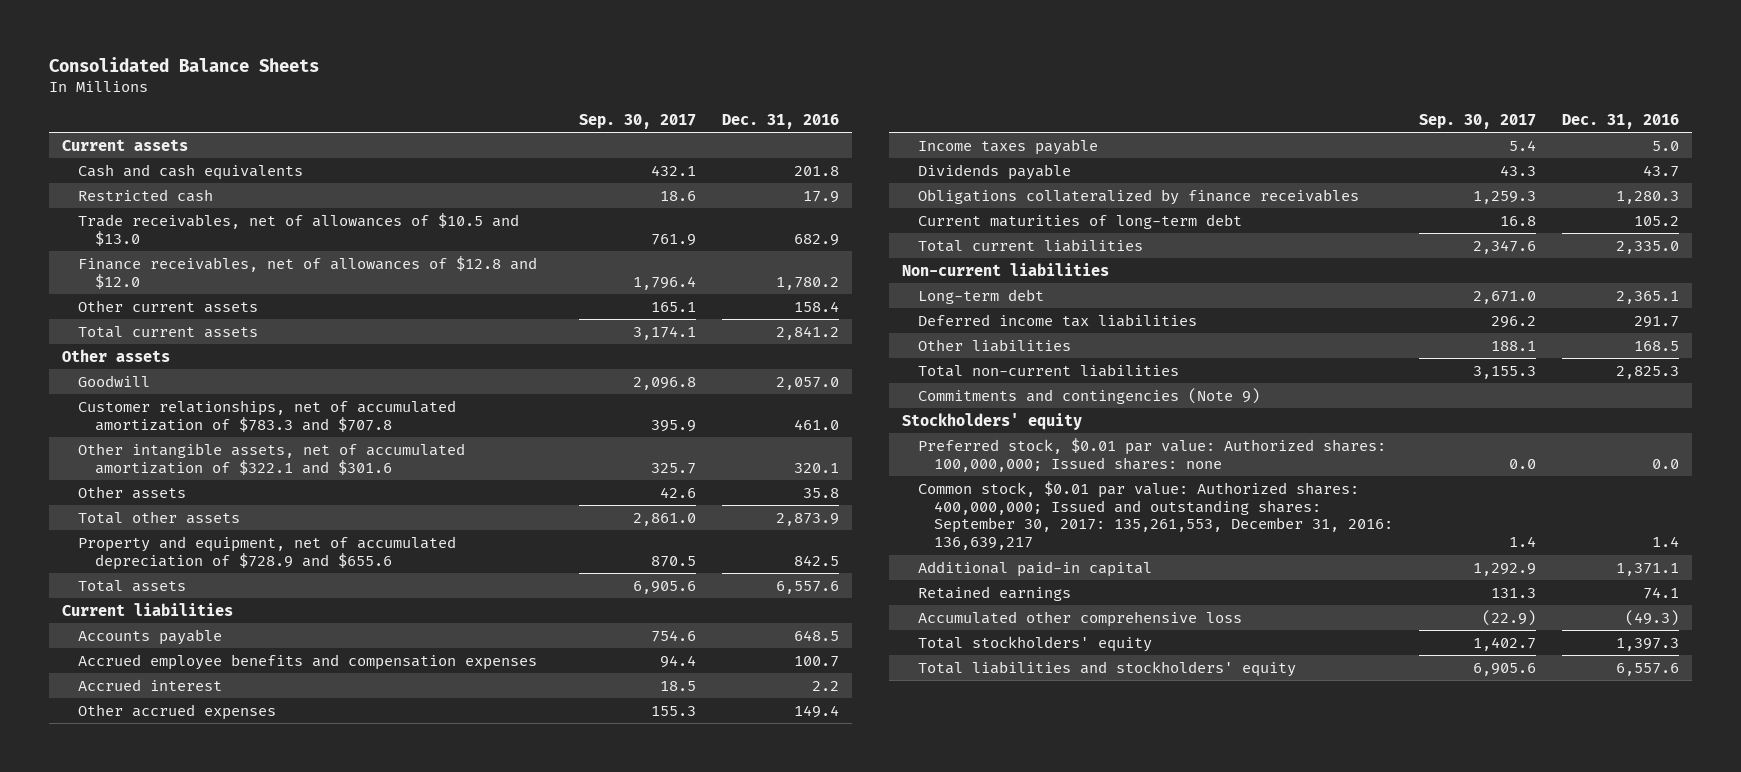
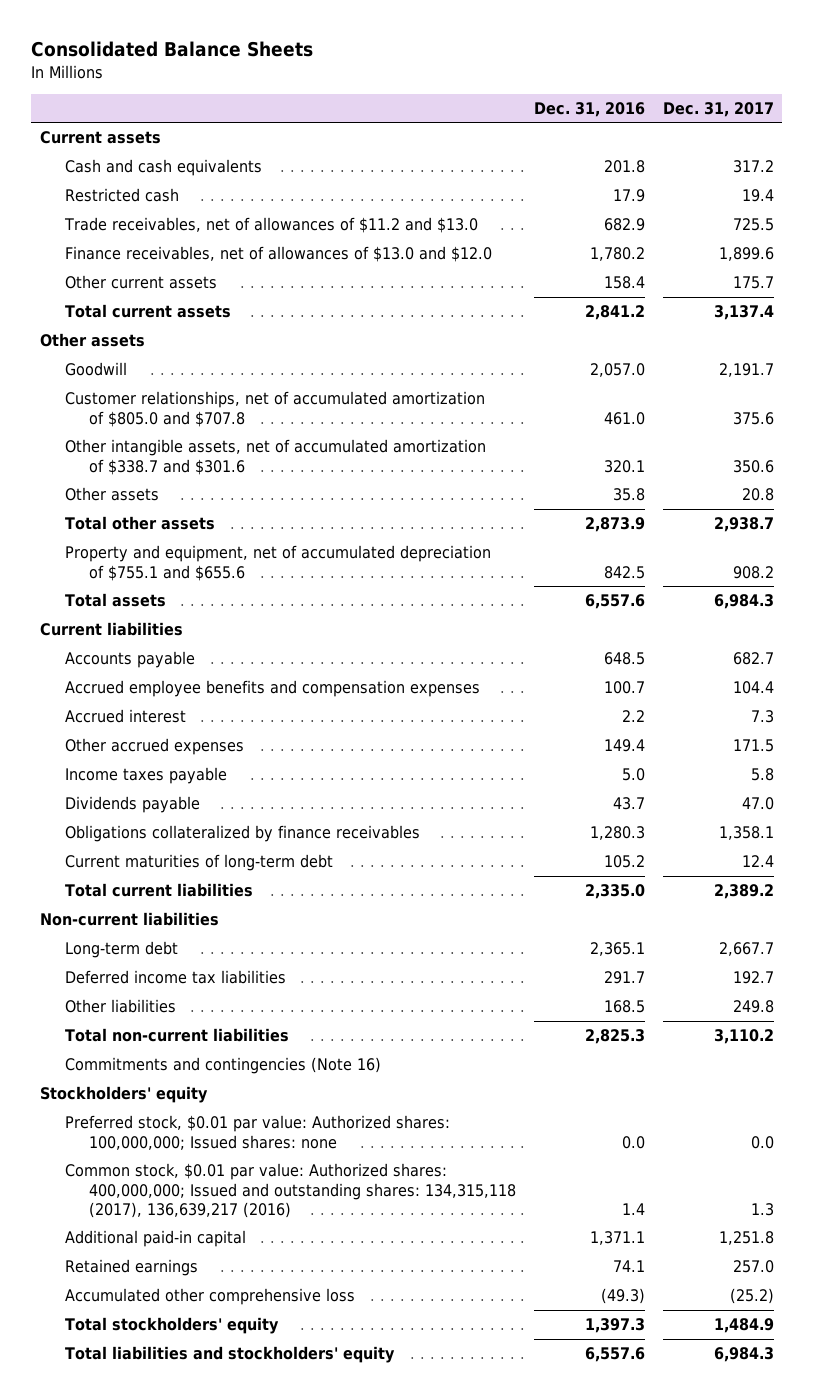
- | Sep. 30, 2017 | Dec. 31, 2016
+ | Dec. 31, 2016 | Dec. 31, 2017
- Trade receivables, net of allowances of $10.5 and $13.0 | 761.9 | 682.9
- Finance receivables, net of allowances of $12.8 and $12.0 | 1,796.4 | 1,780.2
+ Trade receivables, net of allowances of $11.2 and $13.0 | 682.9 | 725.5
+ Finance receivables, net of allowances of $13.0 and $12.0 | 1,780.2 | 1,899.6
- Customer relationships, net of accumulated amortization of $783.3 and $707.8 | 395.9 | 461.0
- Other intangible assets, net of accumulated amortization of $322.1 and $301.6 | 325.7 | 320.1
+ Customer relationships, net of accumulated amortization of $805.0 and $707.8 | 461.0 | 375.6
+ Other intangible assets, net of accumulated amortization of $338.7 and $301.6 | 320.1 | 350.6
- Property and equipment, net of accumulated depreciation of $728.9 and $655.6 | 870.5 | 842.5
+ Property and equipment, net of accumulated depreciation of $755.1 and $655.6 | 842.5 | 908.2
- Commitments and contingencies (Note 9)
+ Commitments and contingencies (Note 16)
- Common stock, $0.01 par value: Authorized shares: 400,000,000; Issued and outstanding shares: September 30, 2017: 135,261,553, December 31, 2016: 136,639,217 | 1.4 | 1.4
+ Common stock, $0.01 par value: Authorized shares: 400,000,000; Issued and outstanding shares: 134,315,118 (2017), 136,639,217 (2016) | 1.4 | 1.3

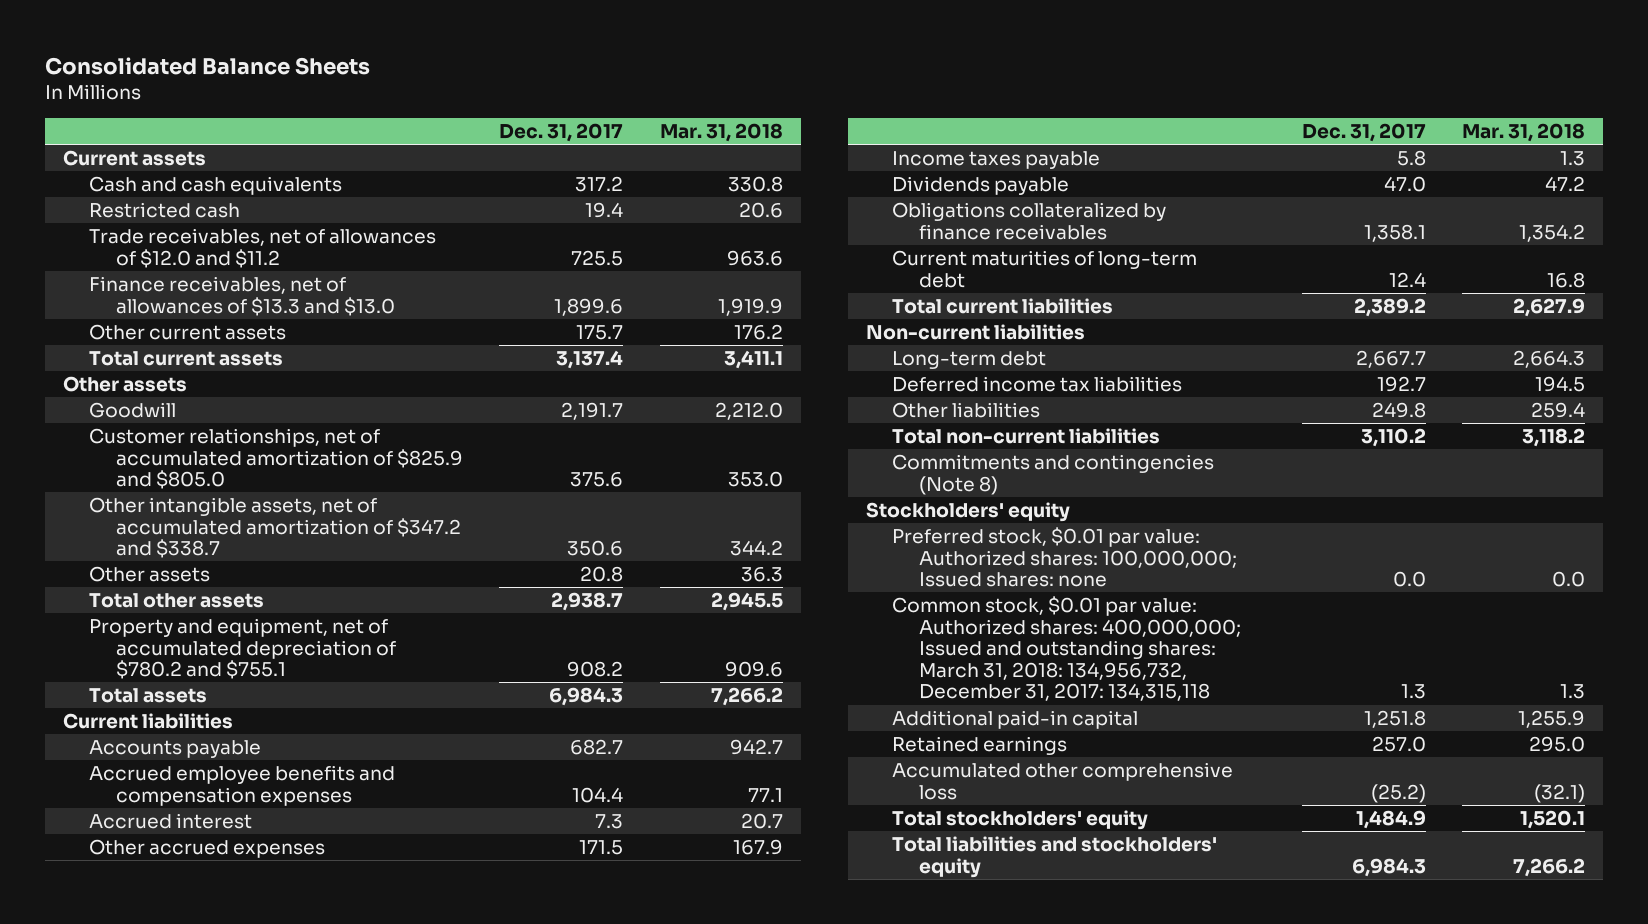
- | Dec. 31, 2016 | Dec. 31, 2017
+ | Dec. 31, 2017 | Mar. 31, 2018
- Trade receivables, net of allowances of $11.2 and $13.0 | 682.9 | 725.5
- Finance receivables, net of allowances of $13.0 and $12.0 | 1,780.2 | 1,899.6
+ Trade receivables, net of allowances of $12.0 and $11.2 | 725.5 | 963.6
+ Finance receivables, net of allowances of $13.3 and $13.0 | 1,899.6 | 1,919.9
- Customer relationships, net of accumulated amortization of $805.0 and $707.8 | 461.0 | 375.6
- Other intangible assets, net of accumulated amortization of $338.7 and $301.6 | 320.1 | 350.6
+ Customer relationships, net of accumulated amortization of $825.9 and $805.0 | 375.6 | 353.0
+ Other intangible assets, net of accumulated amortization of $347.2 and $338.7 | 350.6 | 344.2
- Property and equipment, net of accumulated depreciation of $755.1 and $655.6 | 842.5 | 908.2
+ Property and equipment, net of accumulated depreciation of $780.2 and $755.1 | 908.2 | 909.6
- Commitments and contingencies (Note 16)
+ Commitments and contingencies (Note 8)
- Common stock, $0.01 par value: Authorized shares: 400,000,000; Issued and outstanding shares: 134,315,118 (2017), 136,639,217 (2016) | 1.4 | 1.3
+ Common stock, $0.01 par value: Authorized shares: 400,000,000; Issued and outstanding shares: March 31, 2018: 134,956,732, December 31, 2017: 134,315,118 | 1.3 | 1.3

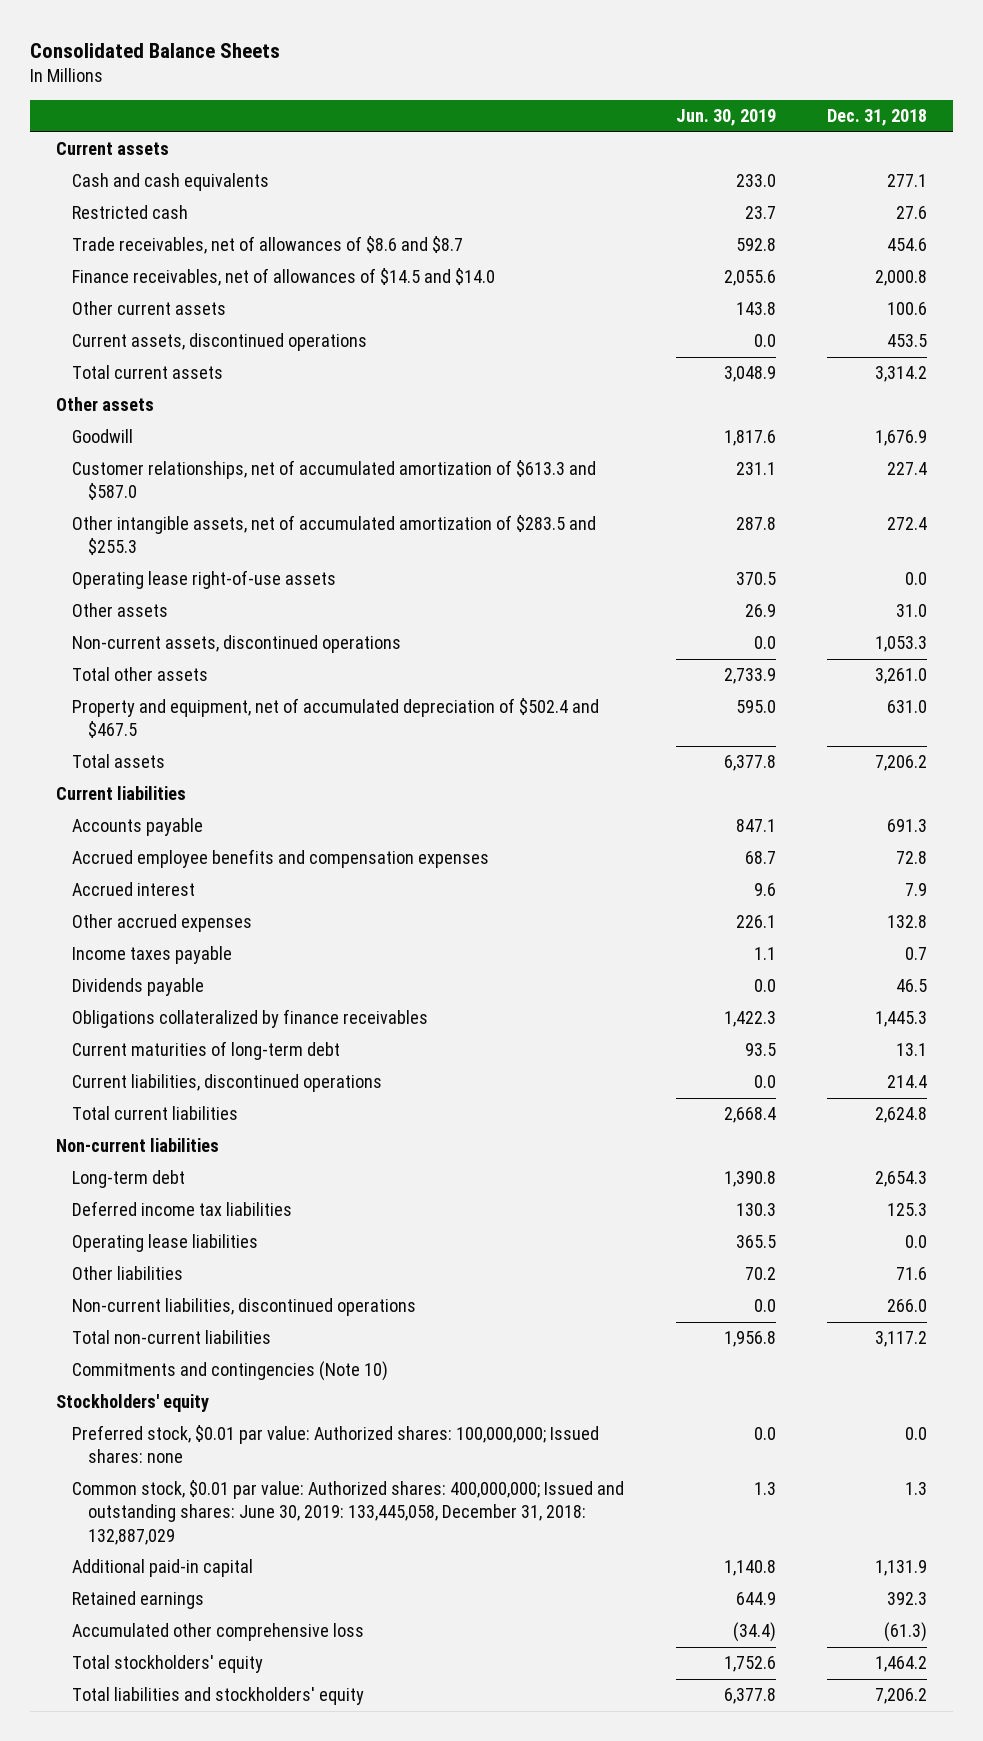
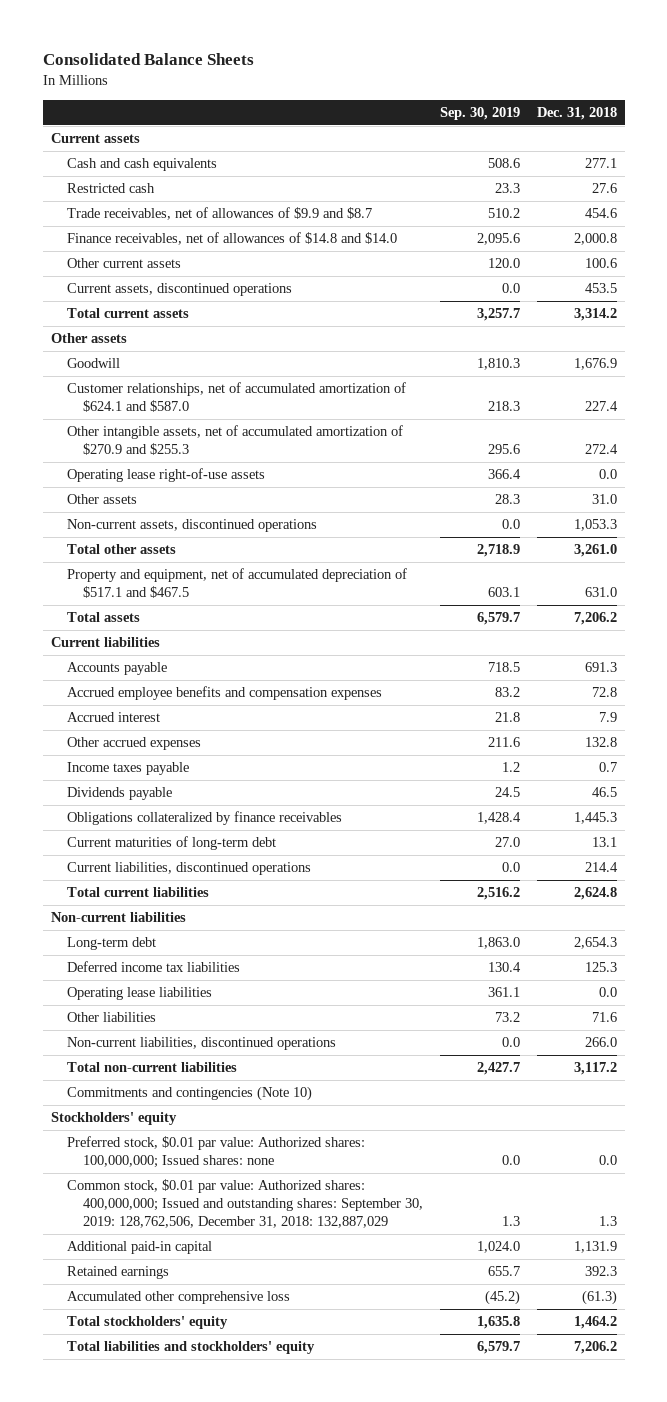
- | Jun. 30, 2019 | Dec. 31, 2018
+ | Sep. 30, 2019 | Dec. 31, 2018
- Trade receivables, net of allowances of $8.6 and $8.7 | 592.8 | 454.6
- Finance receivables, net of allowances of $14.5 and $14.0 | 2,055.6 | 2,000.8
+ Trade receivables, net of allowances of $9.9 and $8.7 | 510.2 | 454.6
+ Finance receivables, net of allowances of $14.8 and $14.0 | 2,095.6 | 2,000.8
- Customer relationships, net of accumulated amortization of $613.3 and $587.0 | 231.1 | 227.4
- Other intangible assets, net of accumulated amortization of $283.5 and $255.3 | 287.8 | 272.4
+ Customer relationships, net of accumulated amortization of $624.1 and $587.0 | 218.3 | 227.4
+ Other intangible assets, net of accumulated amortization of $270.9 and $255.3 | 295.6 | 272.4
- Property and equipment, net of accumulated depreciation of $502.4 and $467.5 | 595.0 | 631.0
+ Property and equipment, net of accumulated depreciation of $517.1 and $467.5 | 603.1 | 631.0
- Common stock, $0.01 par value: Authorized shares: 400,000,000; Issued and outstanding shares: June 30, 2019: 133,445,058, December 31, 2018: 132,887,029 | 1.3 | 1.3
+ Common stock, $0.01 par value: Authorized shares: 400,000,000; Issued and outstanding shares: September 30, 2019: 128,762,506, December 31, 2018: 132,887,029 | 1.3 | 1.3

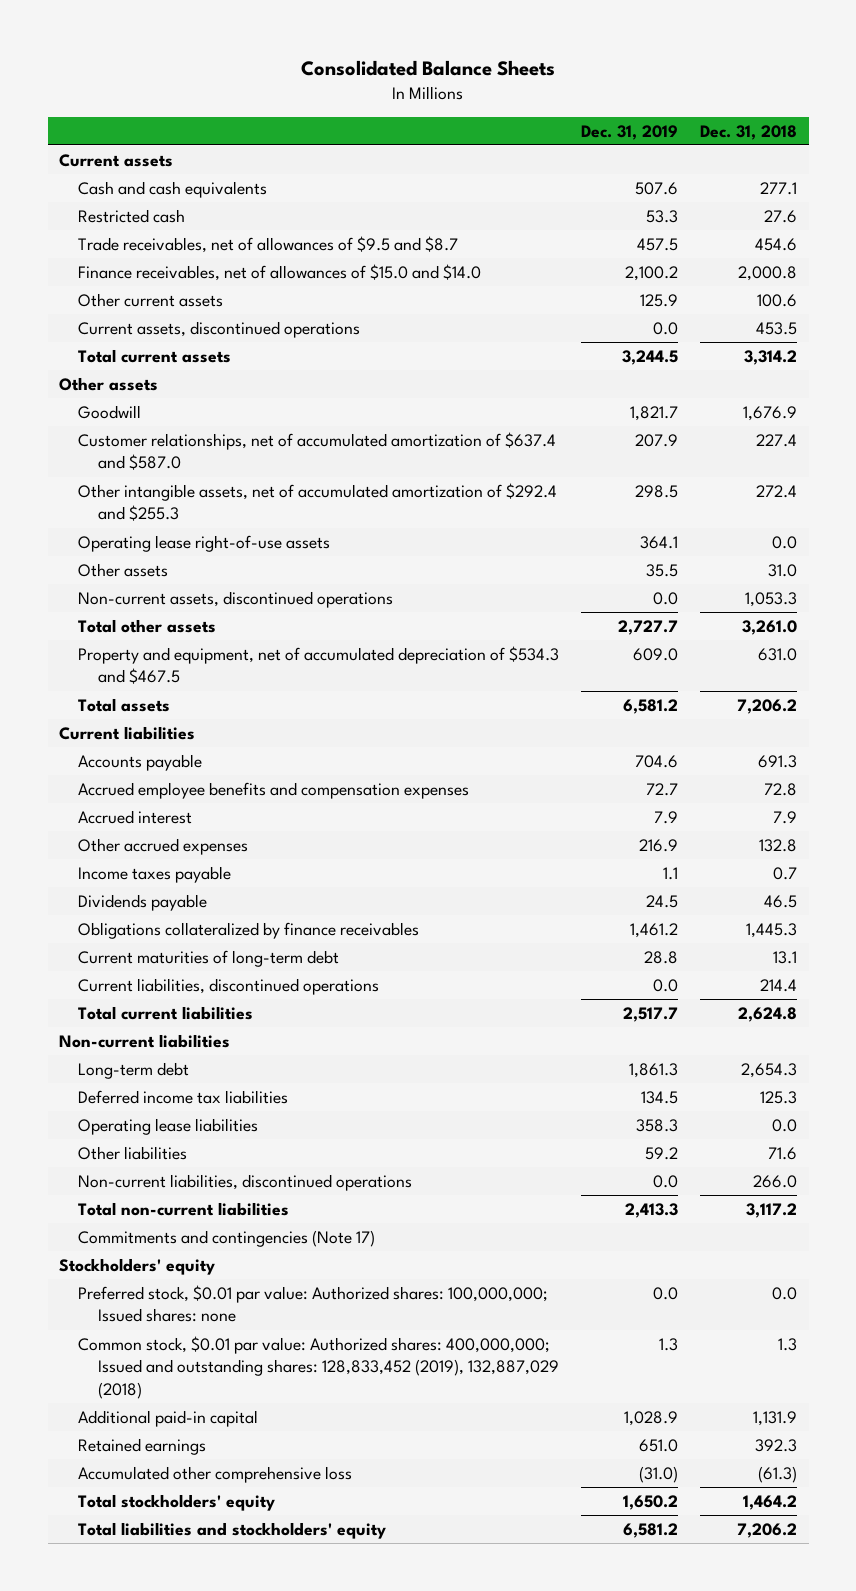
- | Sep. 30, 2019 | Dec. 31, 2018
+ | Dec. 31, 2019 | Dec. 31, 2018
- Trade receivables, net of allowances of $9.9 and $8.7 | 510.2 | 454.6
- Finance receivables, net of allowances of $14.8 and $14.0 | 2,095.6 | 2,000.8
+ Trade receivables, net of allowances of $9.5 and $8.7 | 457.5 | 454.6
+ Finance receivables, net of allowances of $15.0 and $14.0 | 2,100.2 | 2,000.8
- Customer relationships, net of accumulated amortization of $624.1 and $587.0 | 218.3 | 227.4
- Other intangible assets, net of accumulated amortization of $270.9 and $255.3 | 295.6 | 272.4
+ Customer relationships, net of accumulated amortization of $637.4 and $587.0 | 207.9 | 227.4
+ Other intangible assets, net of accumulated amortization of $292.4 and $255.3 | 298.5 | 272.4
- Property and equipment, net of accumulated depreciation of $517.1 and $467.5 | 603.1 | 631.0
+ Property and equipment, net of accumulated depreciation of $534.3 and $467.5 | 609.0 | 631.0
- Commitments and contingencies (Note 10)
+ Commitments and contingencies (Note 17)
- Common stock, $0.01 par value: Authorized shares: 400,000,000; Issued and outstanding shares: September 30, 2019: 128,762,506, December 31, 2018: 132,887,029 | 1.3 | 1.3
+ Common stock, $0.01 par value: Authorized shares: 400,000,000; Issued and outstanding shares: 128,833,452 (2019), 132,887,029 (2018) | 1.3 | 1.3

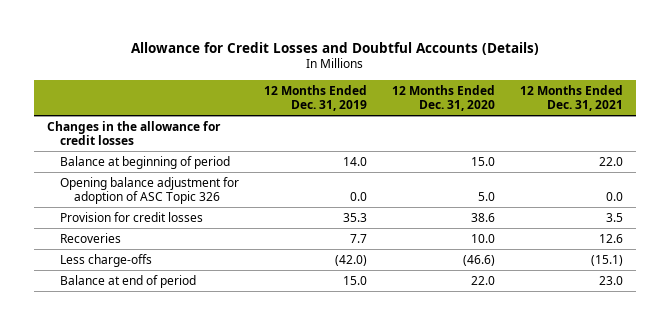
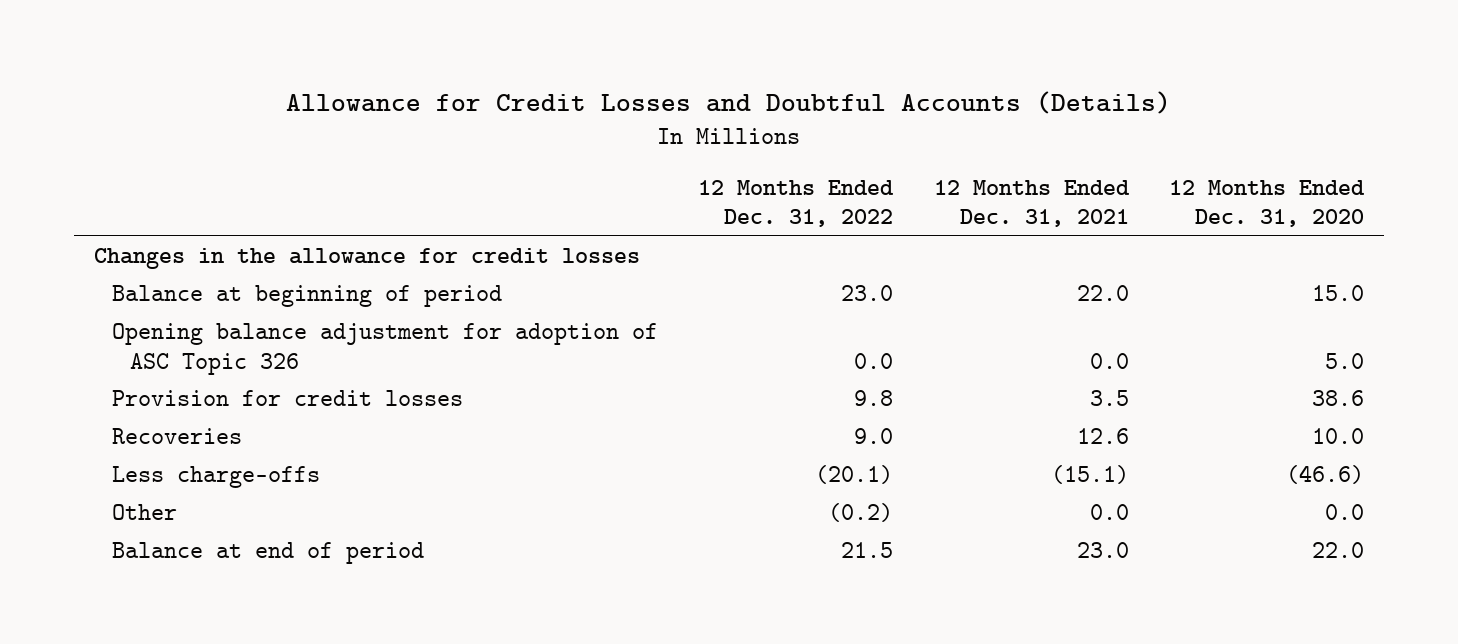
- | 12 Months Ended Dec. 31, 2019 | 12 Months Ended Dec. 31, 2020 | 12 Months Ended Dec. 31, 2021
+ | 12 Months Ended Dec. 31, 2022 | 12 Months Ended Dec. 31, 2021 | 12 Months Ended Dec. 31, 2020
+ Other | (0.2) | 0.0 | 0.0

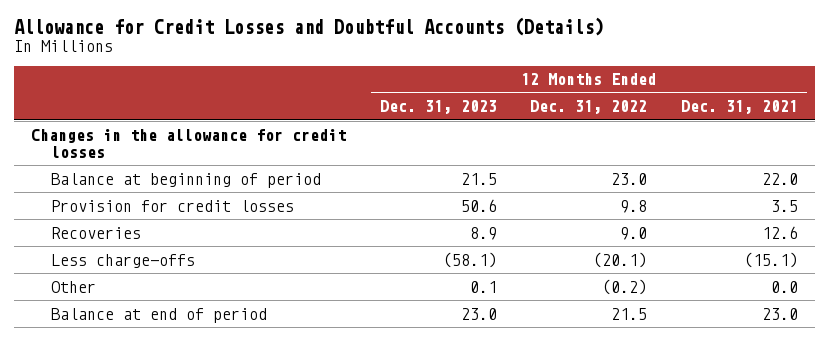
- | 12 Months Ended Dec. 31, 2022 | 12 Months Ended Dec. 31, 2021 | 12 Months Ended Dec. 31, 2020
+ | 12 Months Ended Dec. 31, 2023 | 12 Months Ended Dec. 31, 2022 | 12 Months Ended Dec. 31, 2021
- Opening balance adjustment for adoption of ASC Topic 326 | 0.0 | 0.0 | 5.0

